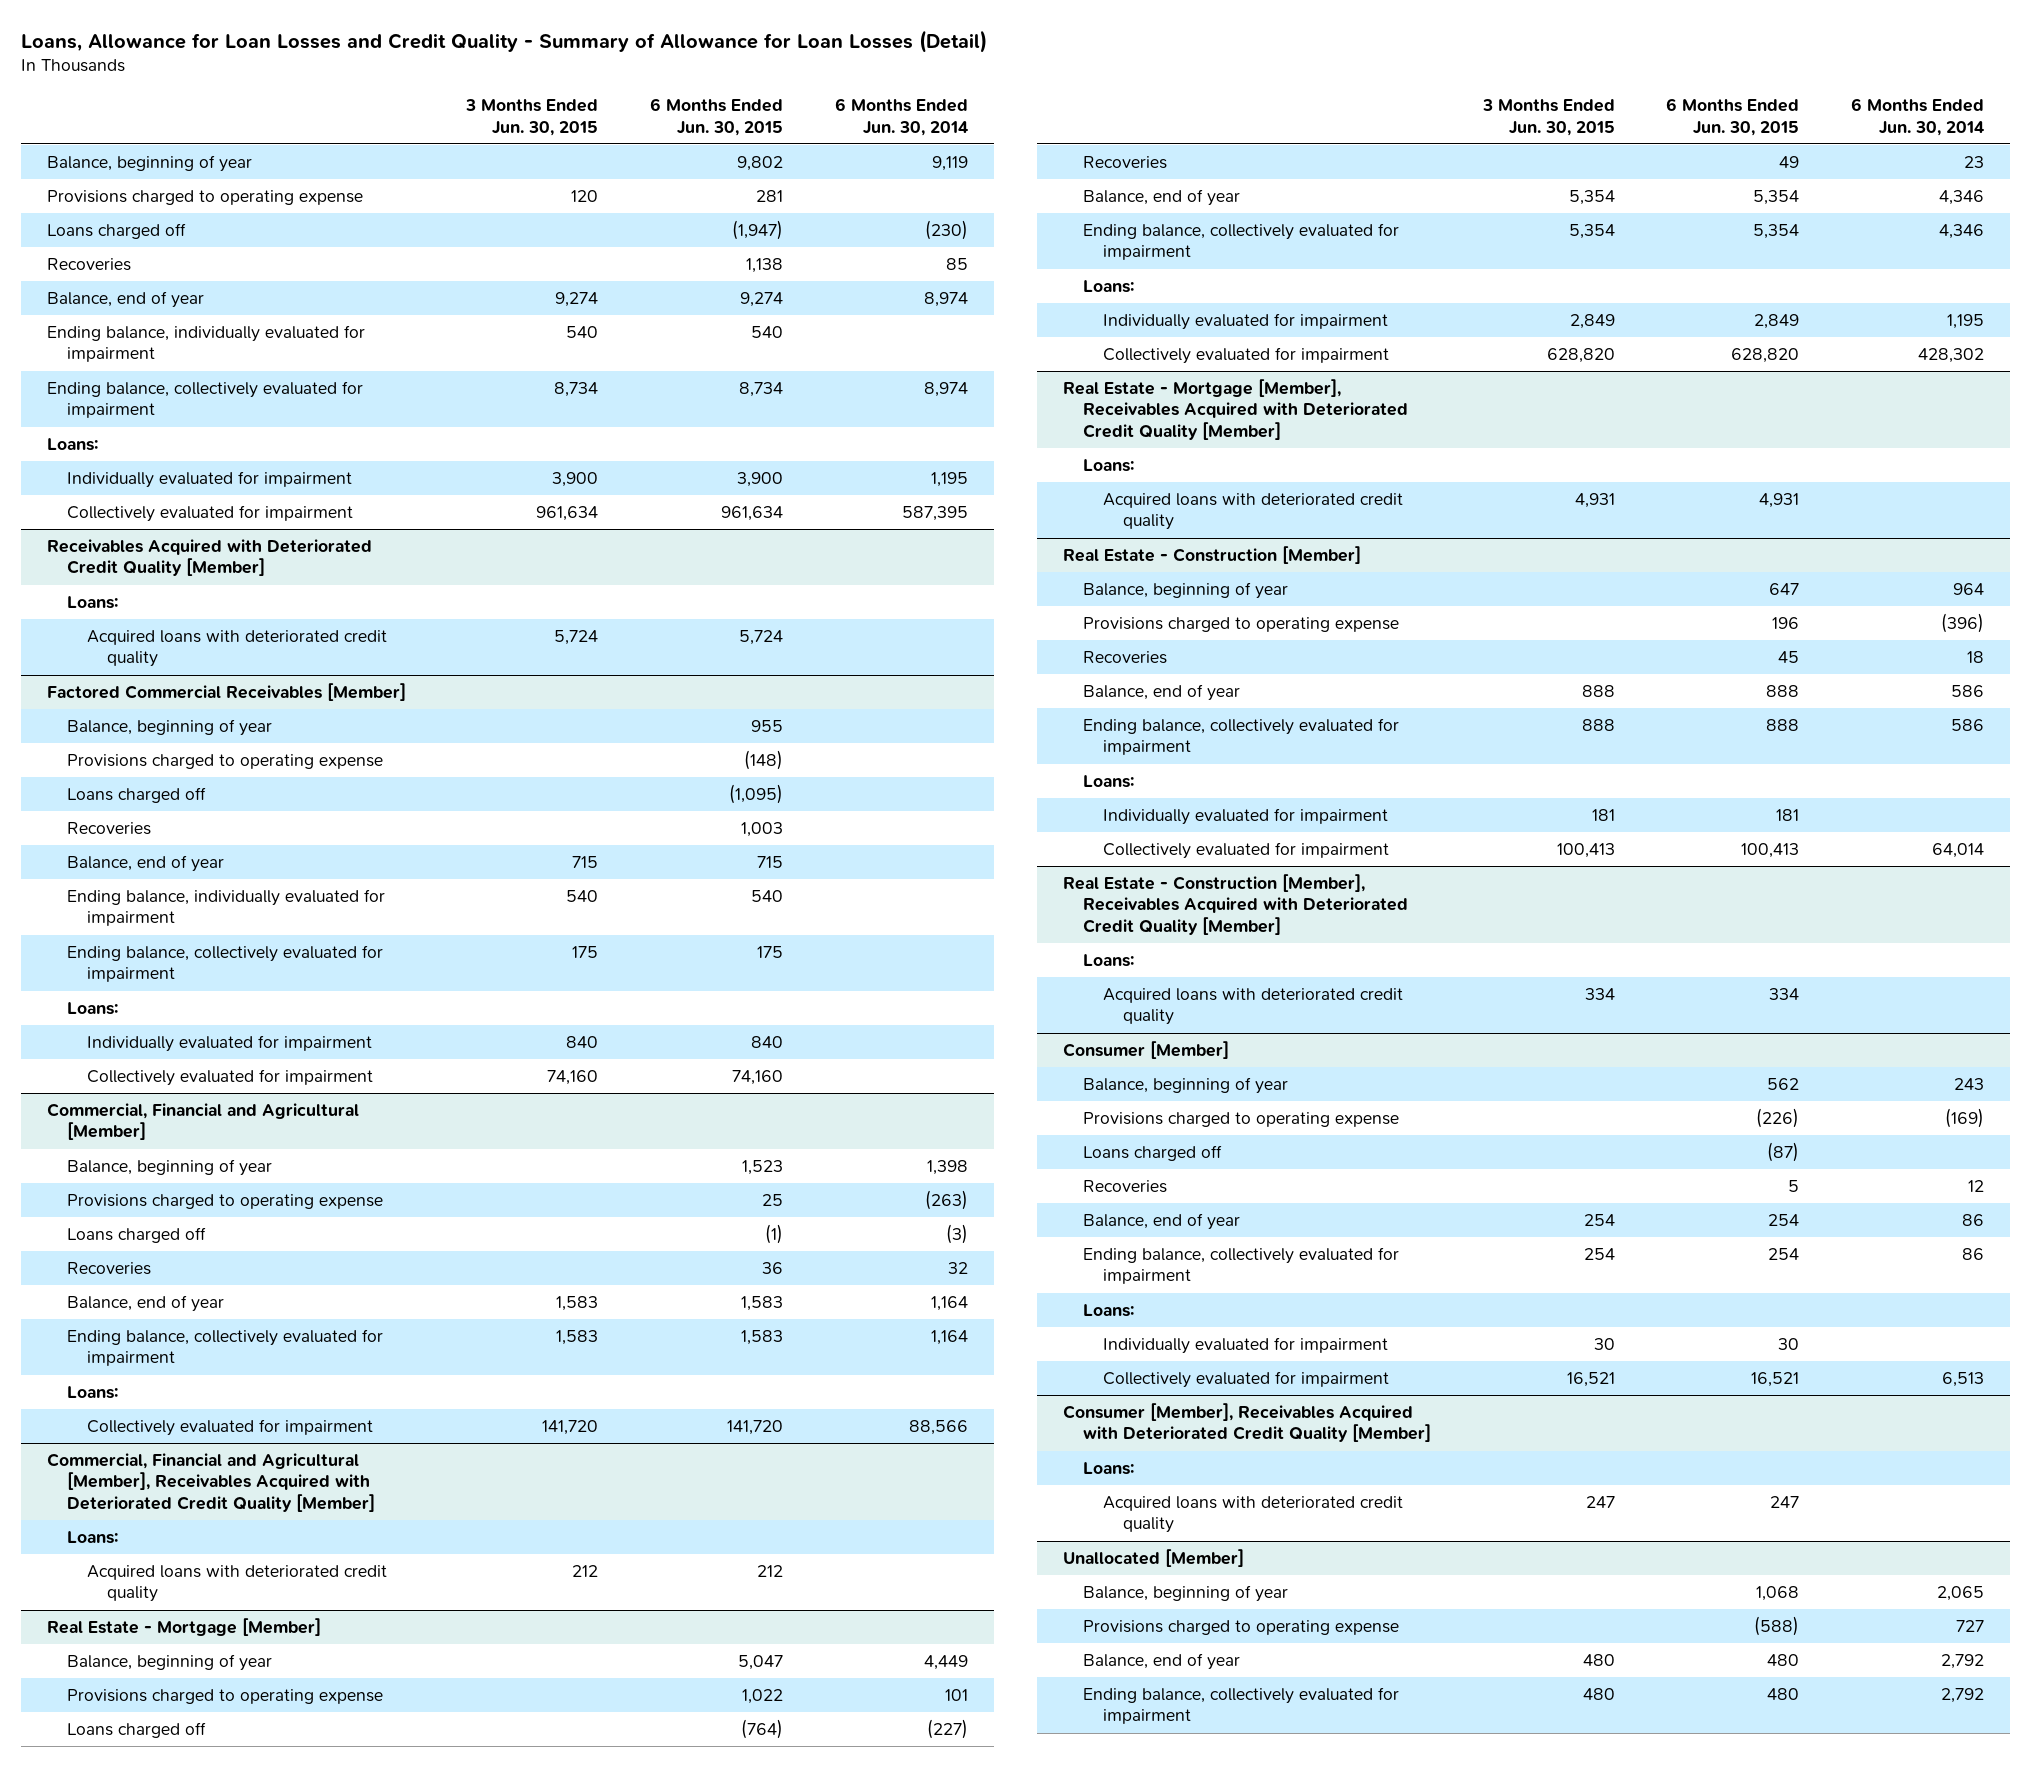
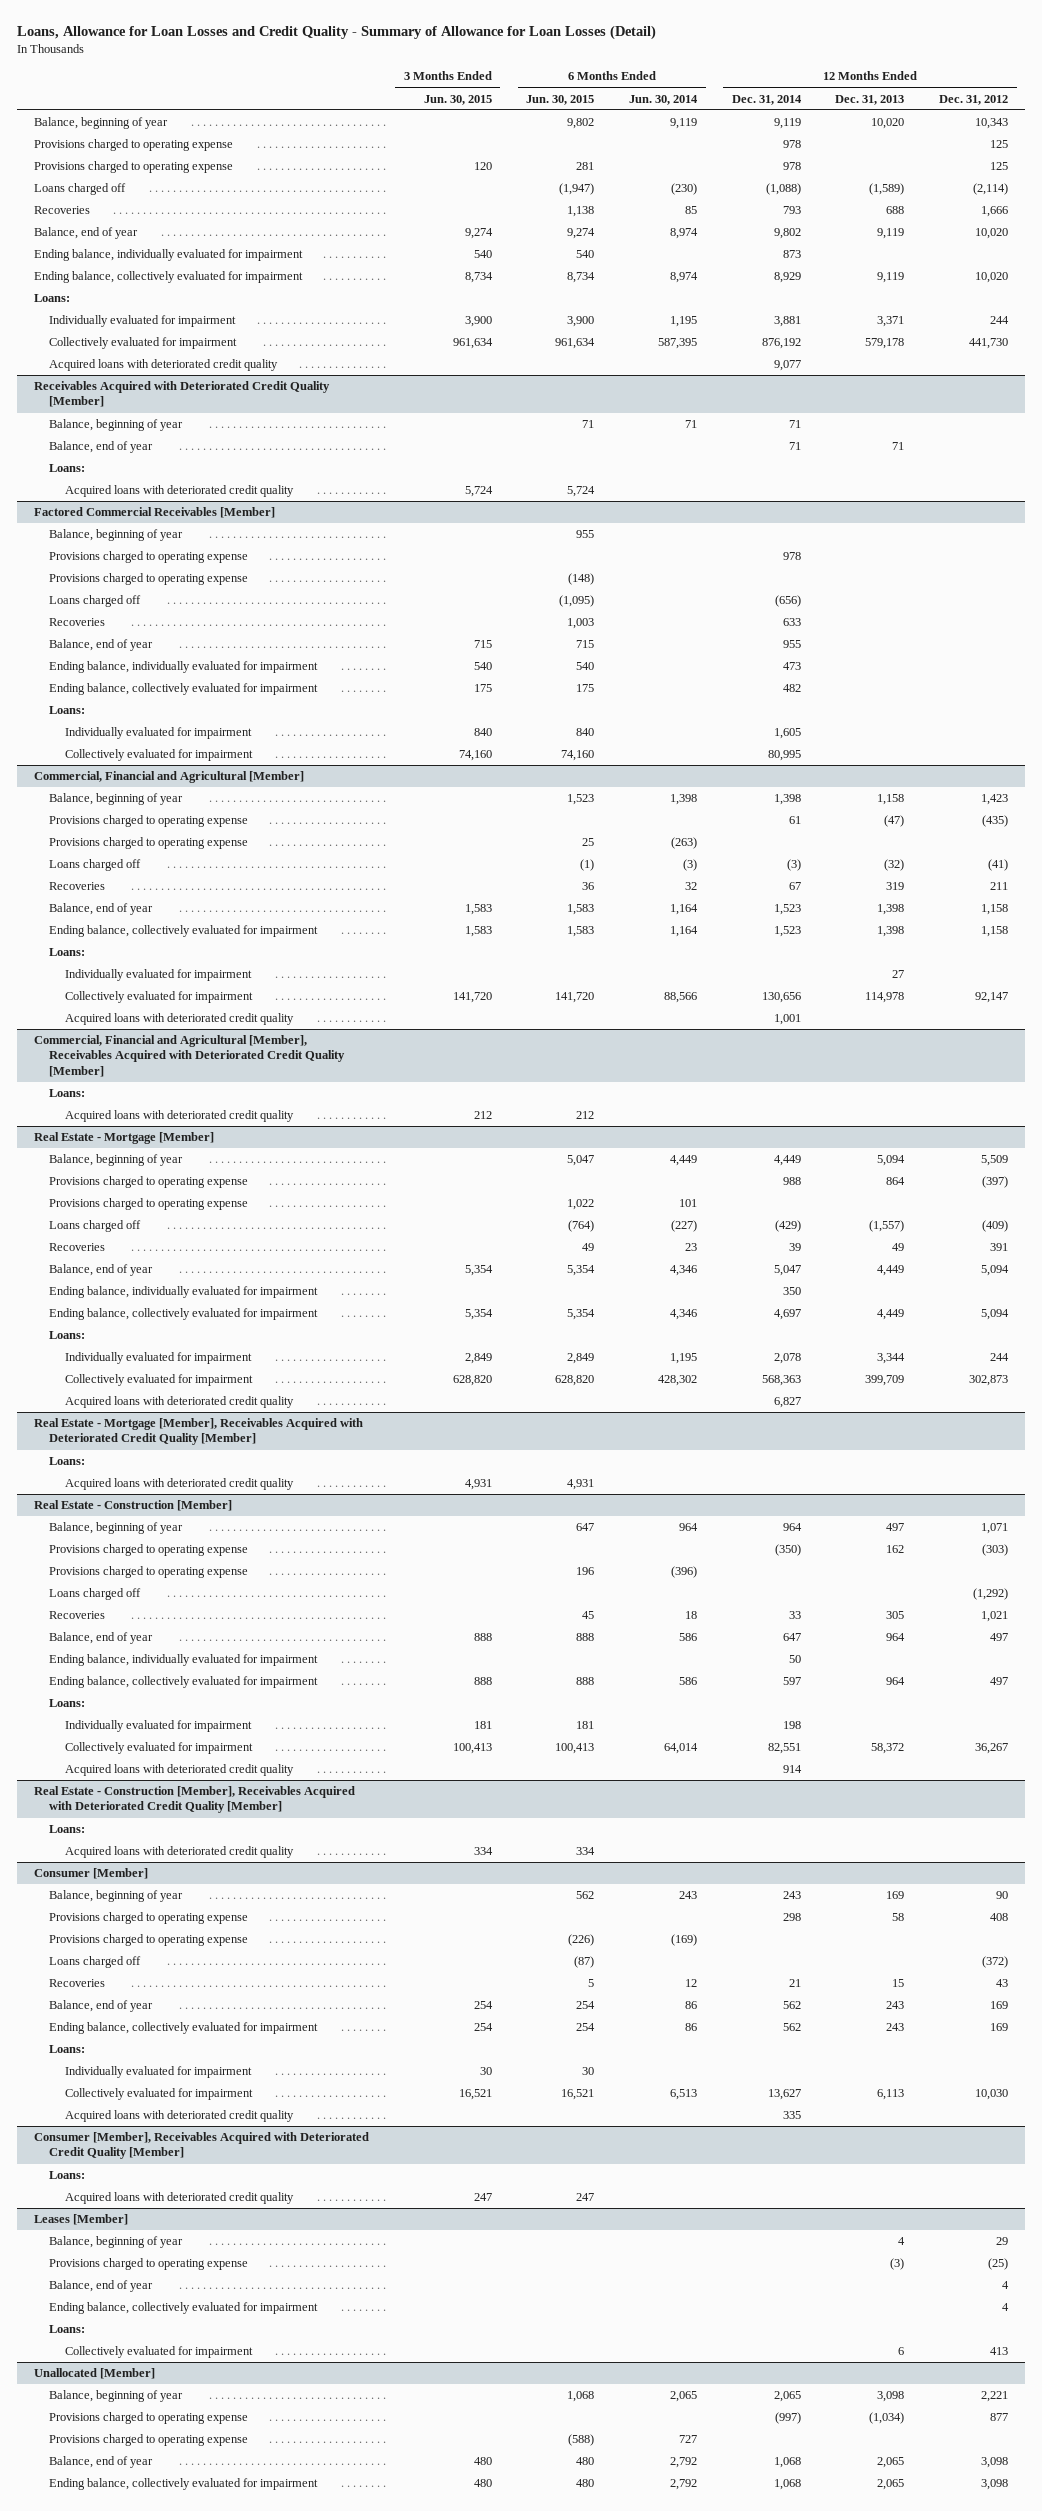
- | 3 Months Ended Jun. 30, 2015 | 6 Months Ended Jun. 30, 2015 | 6 Months Ended Jun. 30, 2014
+ | 3 Months Ended Jun. 30, 2015 | 6 Months Ended Jun. 30, 2015 | 6 Months Ended Jun. 30, 2014 | 12 Months Ended Dec. 31, 2014 | 12 Months Ended Dec. 31, 2013 | 12 Months Ended Dec. 31, 2012
+ Provisions charged to operating expense | | | | 978 | | 125
+ Acquired loans with deteriorated credit quality | | | | 9,077 | |
@ Receivables Acquired with Deteriorated Credit Quality [Member]
+ Balance, beginning of year | | 71 | 71 | 71 | |
+ Balance, end of year | | | | 71 | 71 |
@ Factored Commercial Receivables [Member]
+ Provisions charged to operating expense | | | | 978 | |
@ Commercial, Financial and Agricultural [Member]
+ Provisions charged to operating expense | | | | 61 | (47) | (435)
+ Individually evaluated for impairment | | | | | 27 |
+ Acquired loans with deteriorated credit quality | | | | 1,001 | |
@ Real Estate - Mortgage [Member]
+ Provisions charged to operating expense | | | | 988 | 864 | (397)
+ Ending balance, individually evaluated for impairment | | | | 350 | |
+ Acquired loans with deteriorated credit quality | | | | 6,827 | |
@ Real Estate - Construction [Member]
+ Provisions charged to operating expense | | | | (350) | 162 | (303)
+ Loans charged off | | | | | | (1,292)
+ Ending balance, individually evaluated for impairment | | | | 50 | |
+ Acquired loans with deteriorated credit quality | | | | 914 | |
@ Consumer [Member]
+ Provisions charged to operating expense | | | | 298 | 58 | 408
+ Acquired loans with deteriorated credit quality | | | | 335 | |
+ Leases [Member]
+ Balance, beginning of year | | | | | 4 | 29
+ Provisions charged to operating expense | | | | | (3) | (25)
+ Balance, end of year | | | | | | 4
+ Ending balance, collectively evaluated for impairment | | | | | | 4
+ Loans:
+ Collectively evaluated for impairment | | | | | 6 | 413
@ Unallocated [Member]
+ Provisions charged to operating expense | | | | (997) | (1,034) | 877

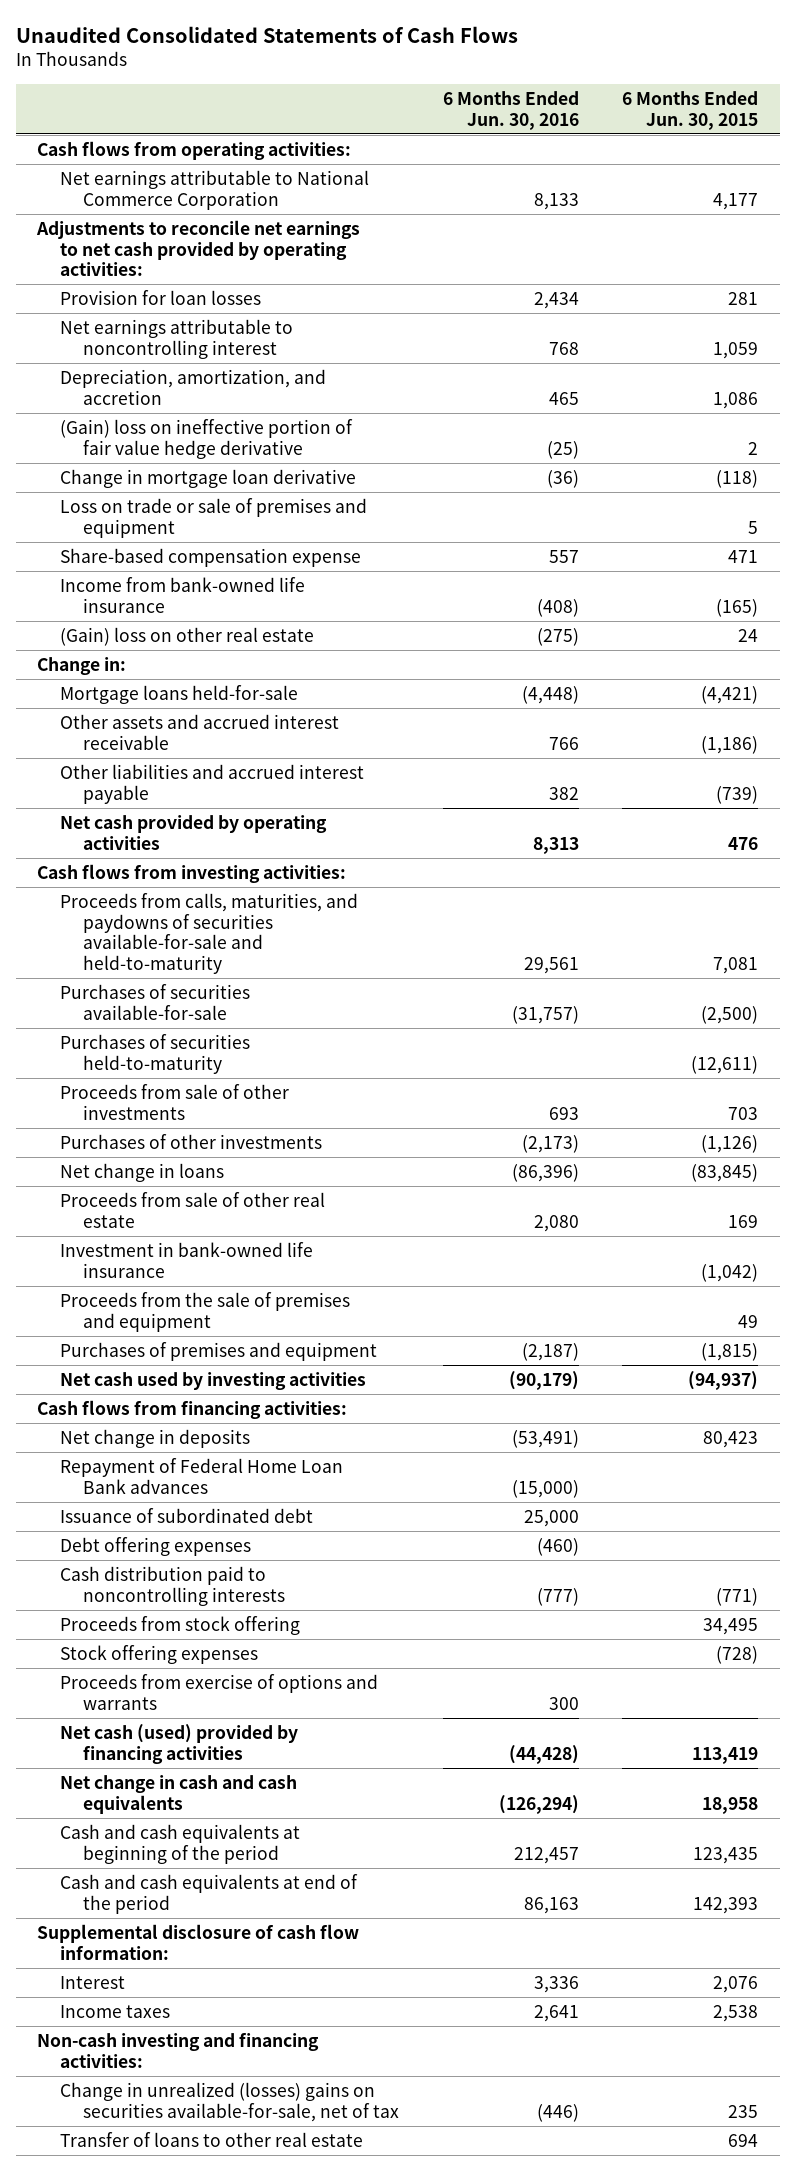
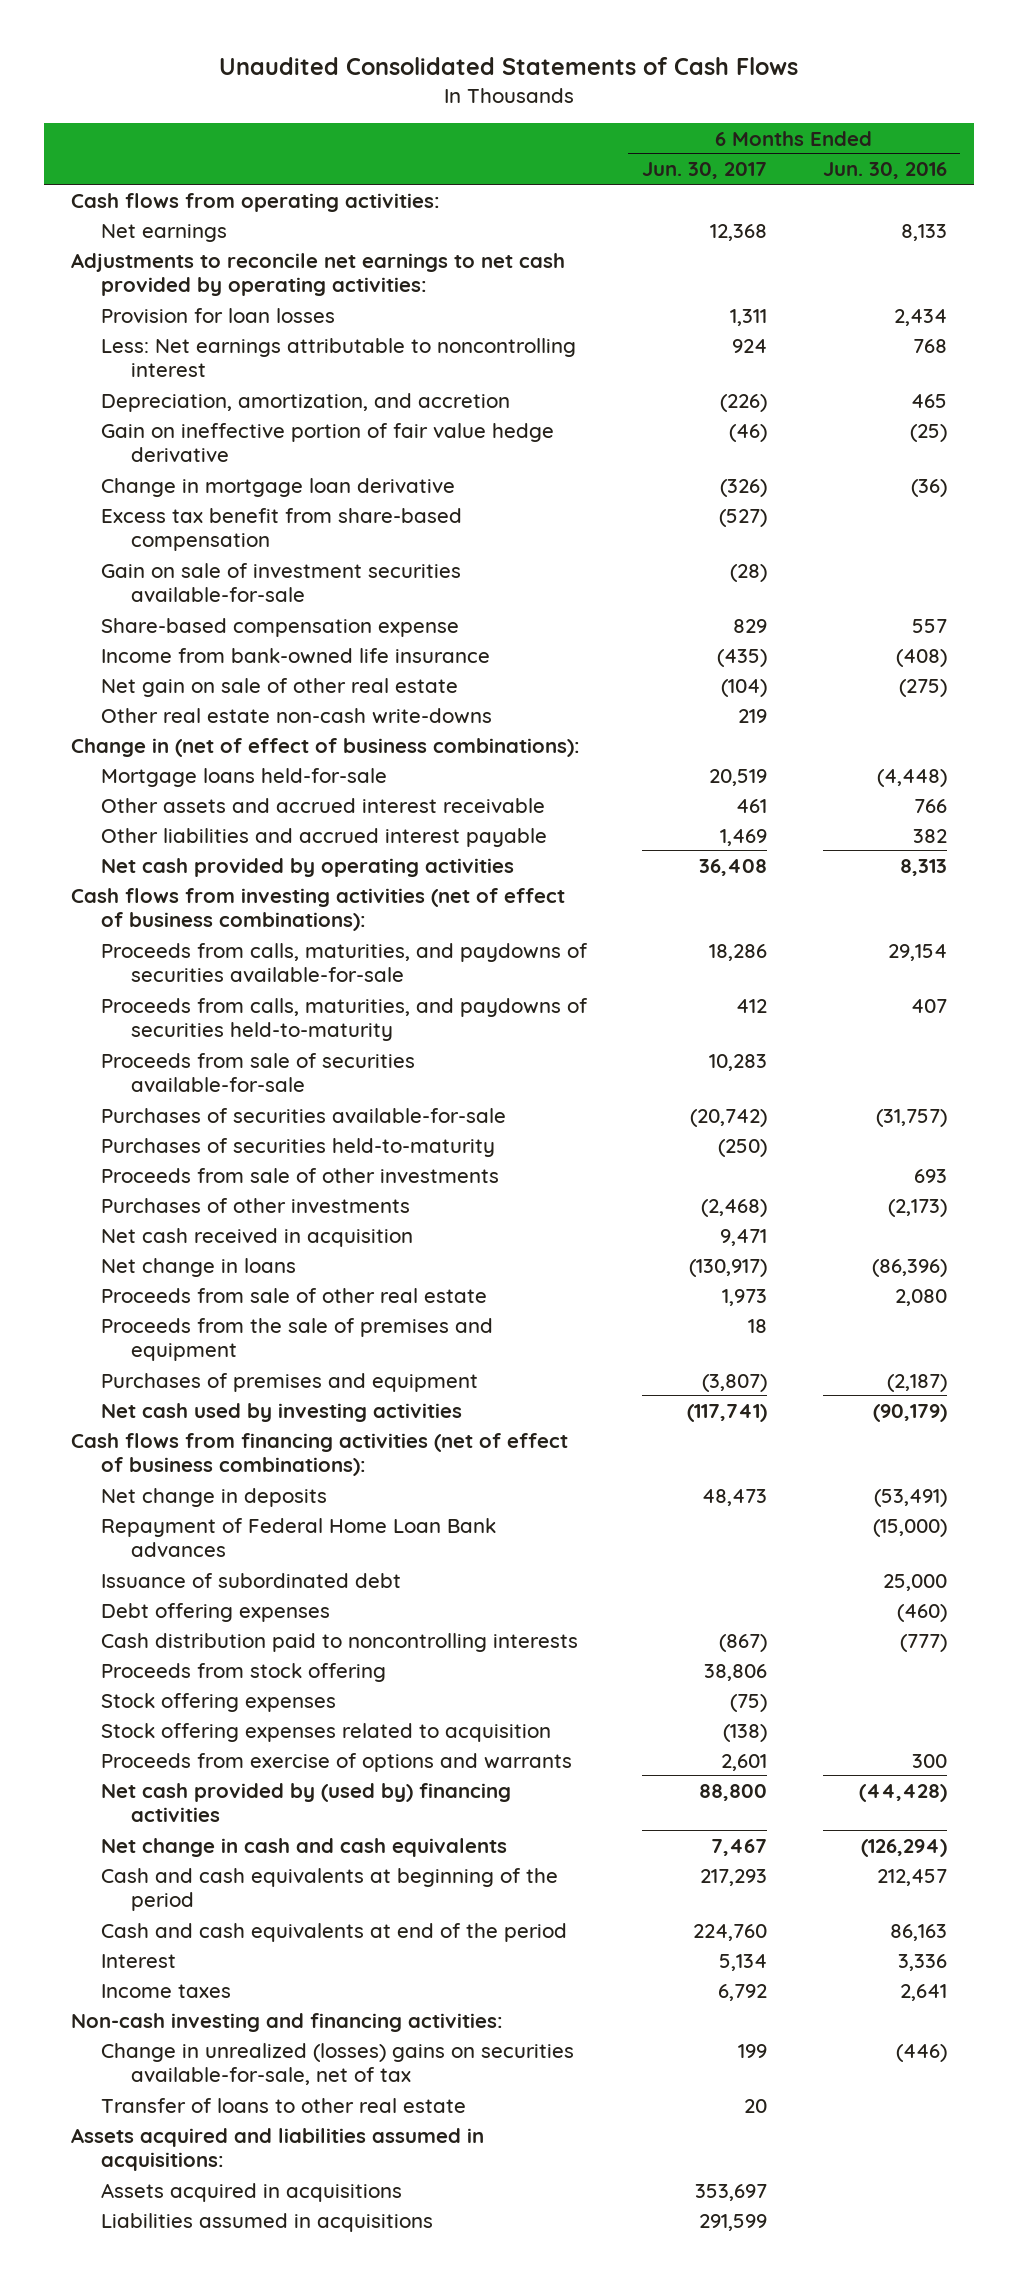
- | 6 Months Ended Jun. 30, 2016 | 6 Months Ended Jun. 30, 2015
+ | 6 Months Ended Jun. 30, 2017 | 6 Months Ended Jun. 30, 2016
- Net earnings attributable to National Commerce Corporation | 8,133 | 4,177
+ Net earnings | 12,368 | 8,133
- Net earnings attributable to noncontrolling interest | 768 | 1,059
+ Less: Net earnings attributable to noncontrolling interest | 924 | 768
- (Gain) loss on ineffective portion of fair value hedge derivative | (25) | 2
+ Gain on ineffective portion of fair value hedge derivative | (46) | (25)
- Loss on trade or sale of premises and equipment | | 5
+ Excess tax benefit from share-based compensation | (527) |
+ Gain on sale of investment securities available-for-sale | (28) |
- (Gain) loss on other real estate | (275) | 24
- Change in:
+ Net gain on sale of other real estate | (104) | (275)
+ Other real estate non-cash write-downs | 219 |
+ Change in (net of effect of business combinations):
- Cash flows from investing activities:
- Proceeds from calls, maturities, and paydowns of securities available-for-sale and held-to-maturity | 29,561 | 7,081
+ Cash flows from investing activities (net of effect of business combinations):
+ Proceeds from calls, maturities, and paydowns of securities available-for-sale | 18,286 | 29,154
+ Proceeds from calls, maturities, and paydowns of securities held-to-maturity | 412 | 407
+ Proceeds from sale of securities available-for-sale | 10,283 |
+ Net cash received in acquisition | 9,471 |
- Investment in bank-owned life insurance | | (1,042)
- Cash flows from financing activities:
+ Cash flows from financing activities (net of effect of business combinations):
+ Stock offering expenses related to acquisition | (138) |
- Net cash (used) provided by financing activities | (44,428) | 113,419
+ Net cash provided by (used by) financing activities | 88,800 | (44,428)
- Supplemental disclosure of cash flow information:
+ Assets acquired and liabilities assumed in acquisitions:
+ Assets acquired in acquisitions | 353,697 |
+ Liabilities assumed in acquisitions | 291,599 |

